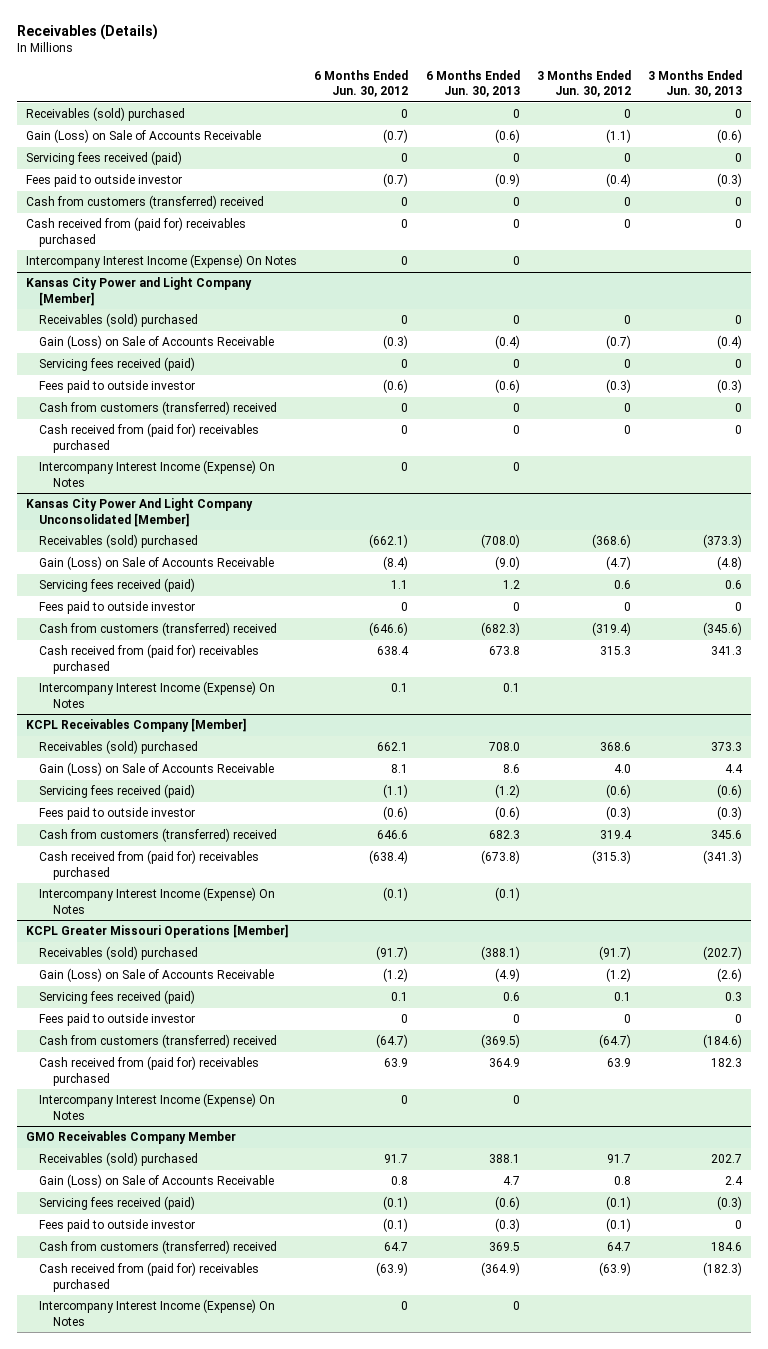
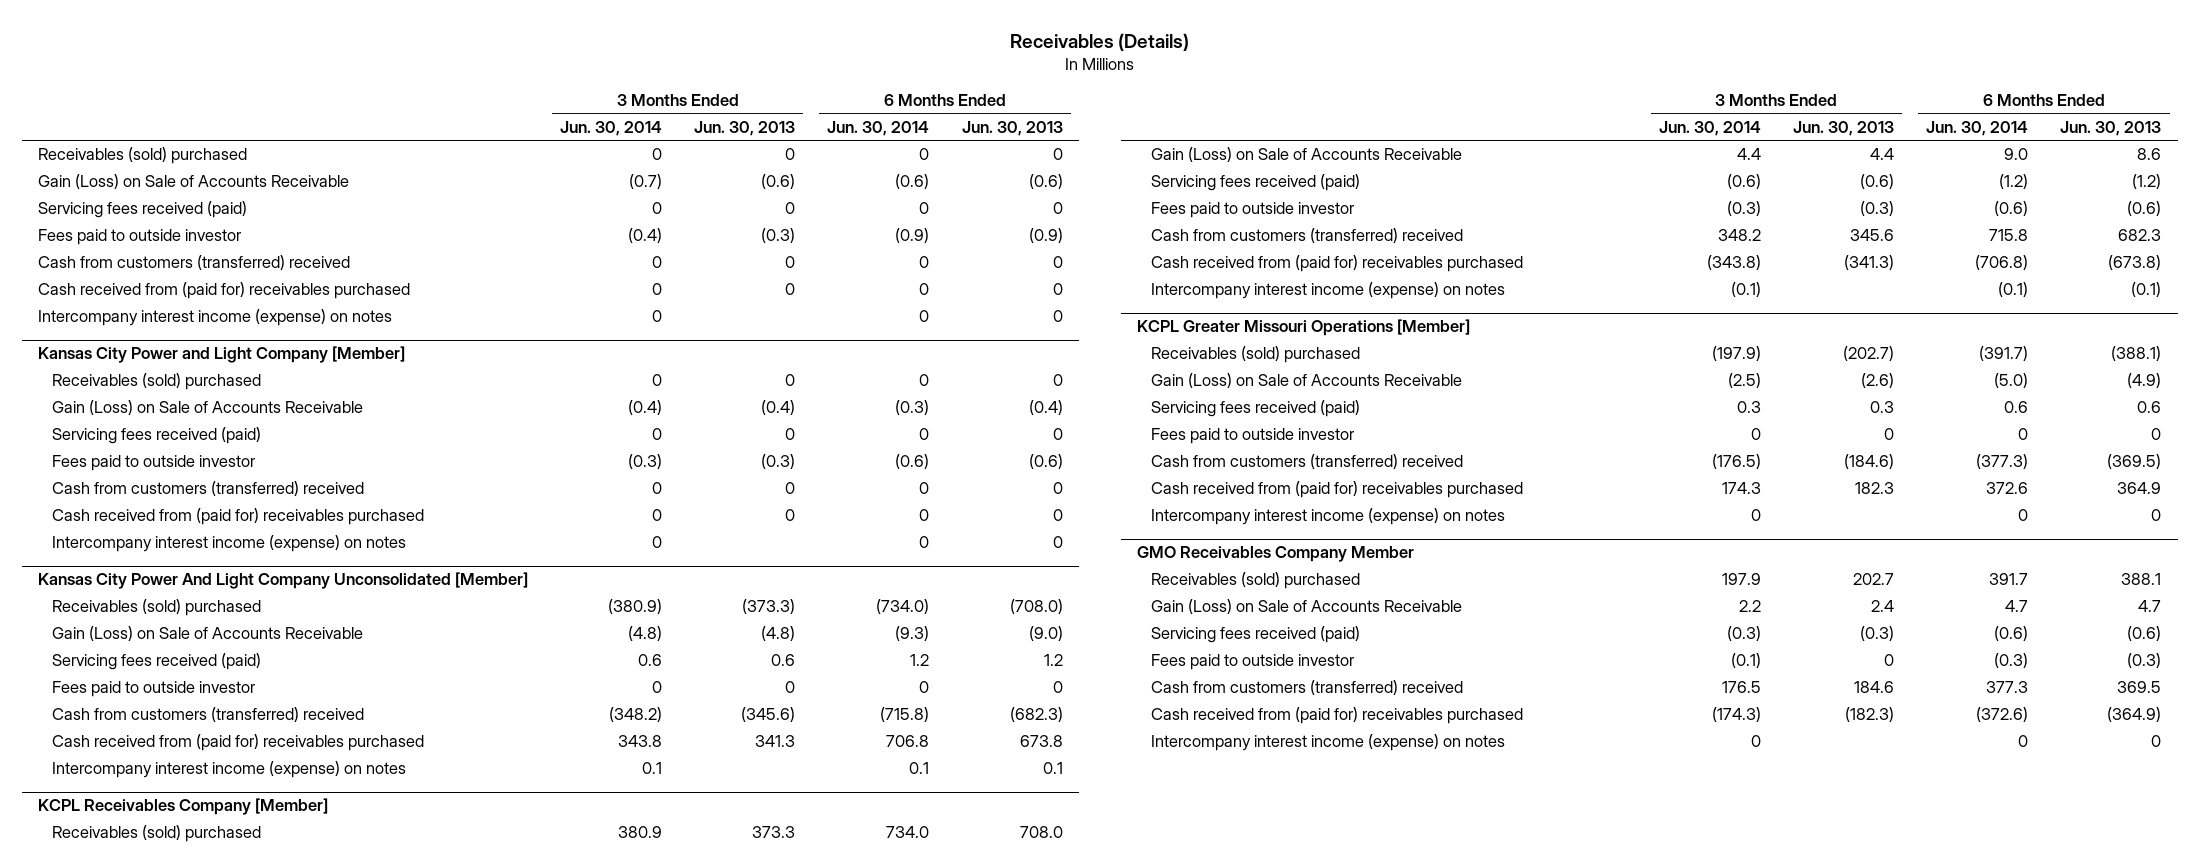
- | 6 Months Ended Jun. 30, 2012 | 6 Months Ended Jun. 30, 2013 | 3 Months Ended Jun. 30, 2012 | 3 Months Ended Jun. 30, 2013
+ | 3 Months Ended Jun. 30, 2014 | 3 Months Ended Jun. 30, 2013 | 6 Months Ended Jun. 30, 2014 | 6 Months Ended Jun. 30, 2013
- Intercompany Interest Income (Expense) On Notes | 0 | 0 | |
+ Intercompany interest income (expense) on notes | 0 | | 0 | 0
@ Kansas City Power and Light Company [Member]
- Intercompany Interest Income (Expense) On Notes | 0 | 0 | |
+ Intercompany interest income (expense) on notes | 0 | | 0 | 0
@ Kansas City Power And Light Company Unconsolidated [Member]
- Intercompany Interest Income (Expense) On Notes | 0.1 | 0.1 | |
+ Intercompany interest income (expense) on notes | 0.1 | | 0.1 | 0.1
@ KCPL Receivables Company [Member]
- Intercompany Interest Income (Expense) On Notes | (0.1) | (0.1) | |
+ Intercompany interest income (expense) on notes | (0.1) | | (0.1) | (0.1)
@ KCPL Greater Missouri Operations [Member]
- Intercompany Interest Income (Expense) On Notes | 0 | 0 | |
+ Intercompany interest income (expense) on notes | 0 | | 0 | 0
@ GMO Receivables Company Member
- Intercompany Interest Income (Expense) On Notes | 0 | 0 | |
+ Intercompany interest income (expense) on notes | 0 | | 0 | 0

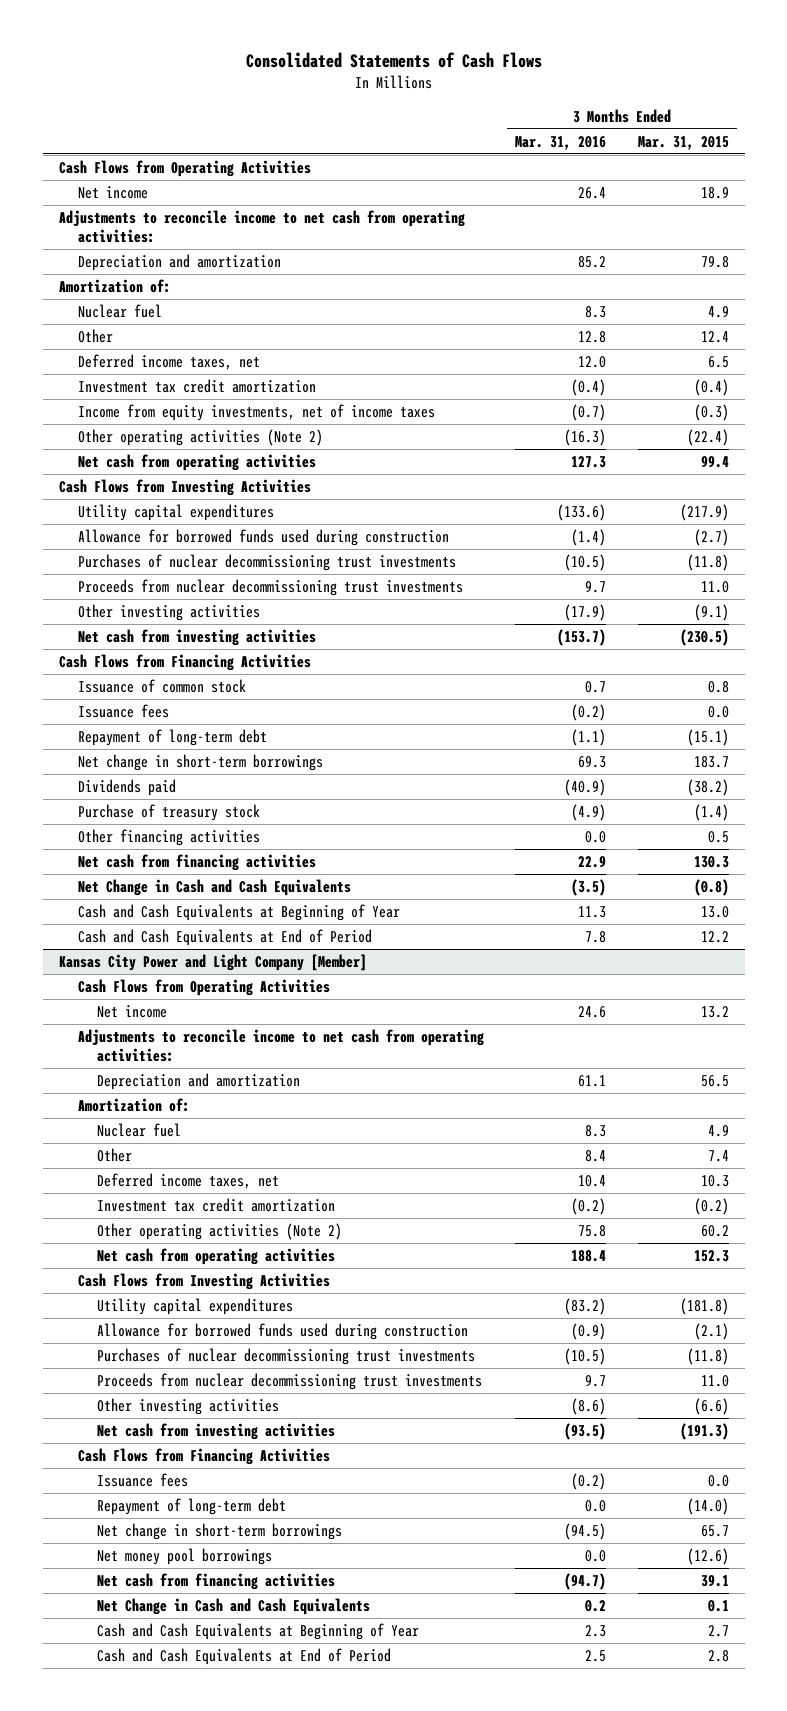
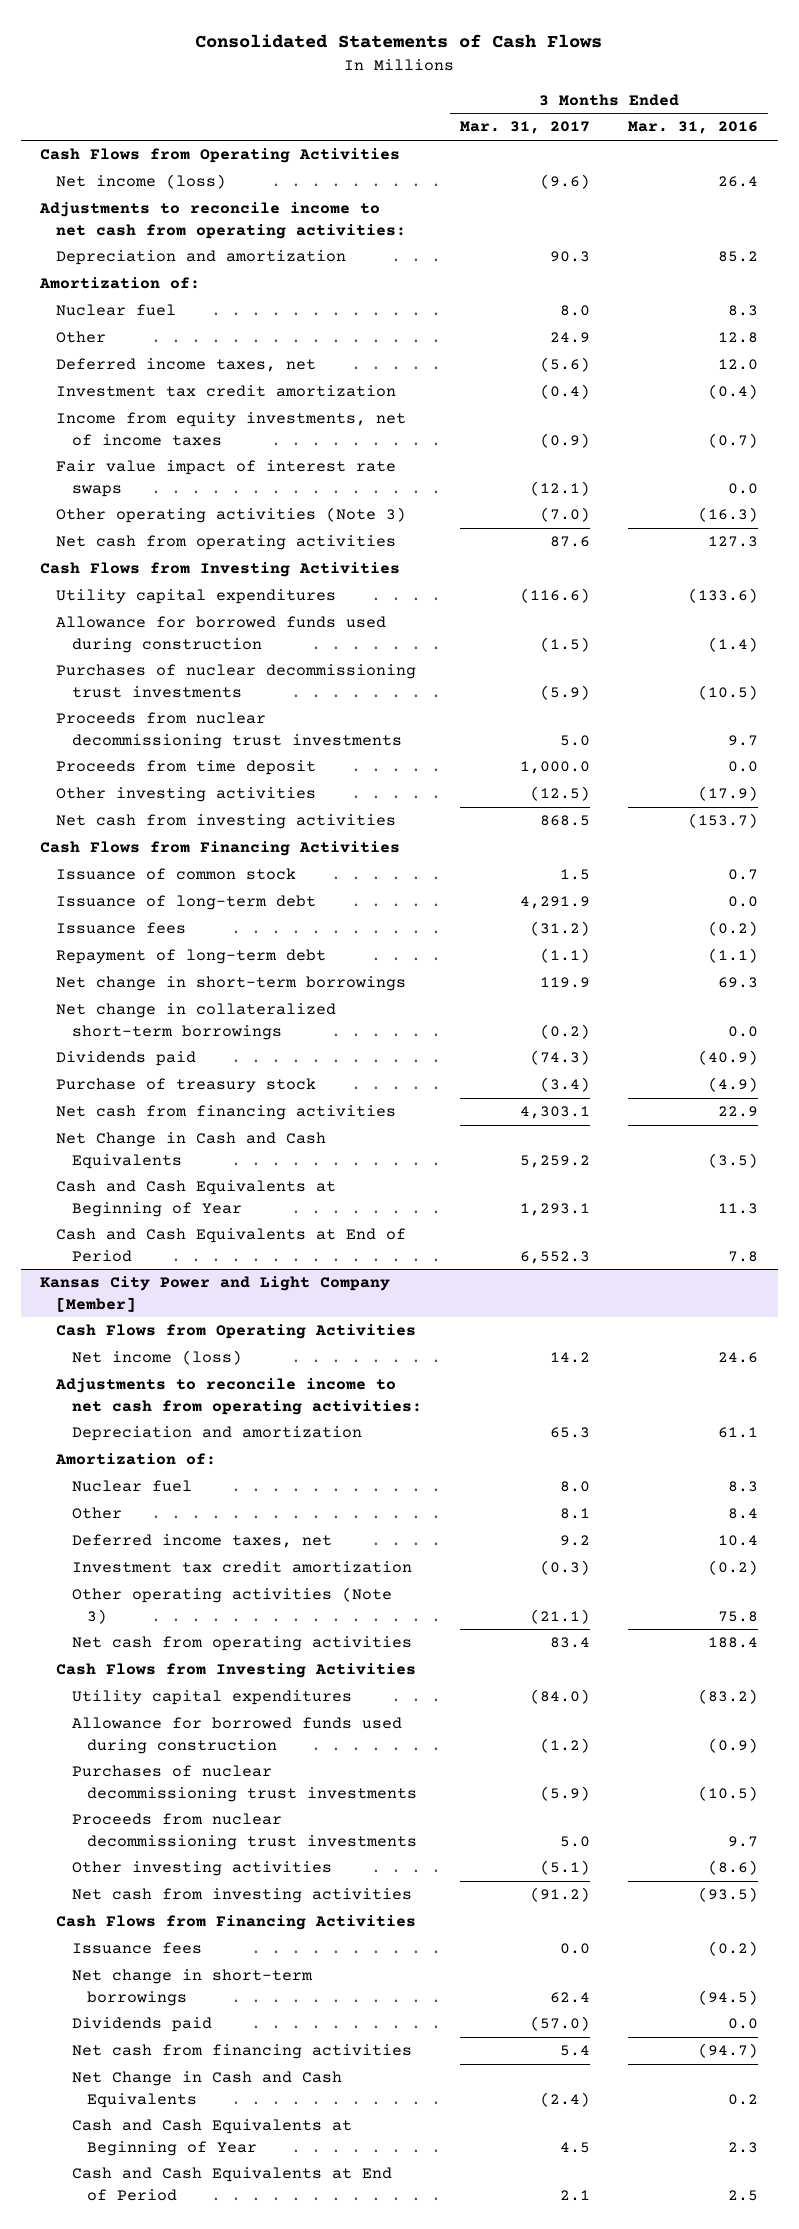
- | 3 Months Ended Mar. 31, 2016 | 3 Months Ended Mar. 31, 2015
+ | 3 Months Ended Mar. 31, 2017 | 3 Months Ended Mar. 31, 2016
- Net income | 26.4 | 18.9
+ Net income (loss) | (9.6) | 26.4
- Other operating activities (Note 2) | (16.3) | (22.4)
+ Fair value impact of interest rate swaps | (12.1) | 0.0
+ Other operating activities (Note 3) | (7.0) | (16.3)
+ Proceeds from time deposit | 1,000.0 | 0.0
+ Issuance of long-term debt | 4,291.9 | 0.0
+ Net change in collateralized short-term borrowings | (0.2) | 0.0
- Other financing activities | 0.0 | 0.5
@ Kansas City Power and Light Company [Member]
- Net income | 24.6 | 13.2
+ Net income (loss) | 14.2 | 24.6
- Other operating activities (Note 2) | 75.8 | 60.2
+ Other operating activities (Note 3) | (21.1) | 75.8
- Repayment of long-term debt | 0.0 | (14.0)
- Net money pool borrowings | 0.0 | (12.6)
+ Dividends paid | (57.0) | 0.0

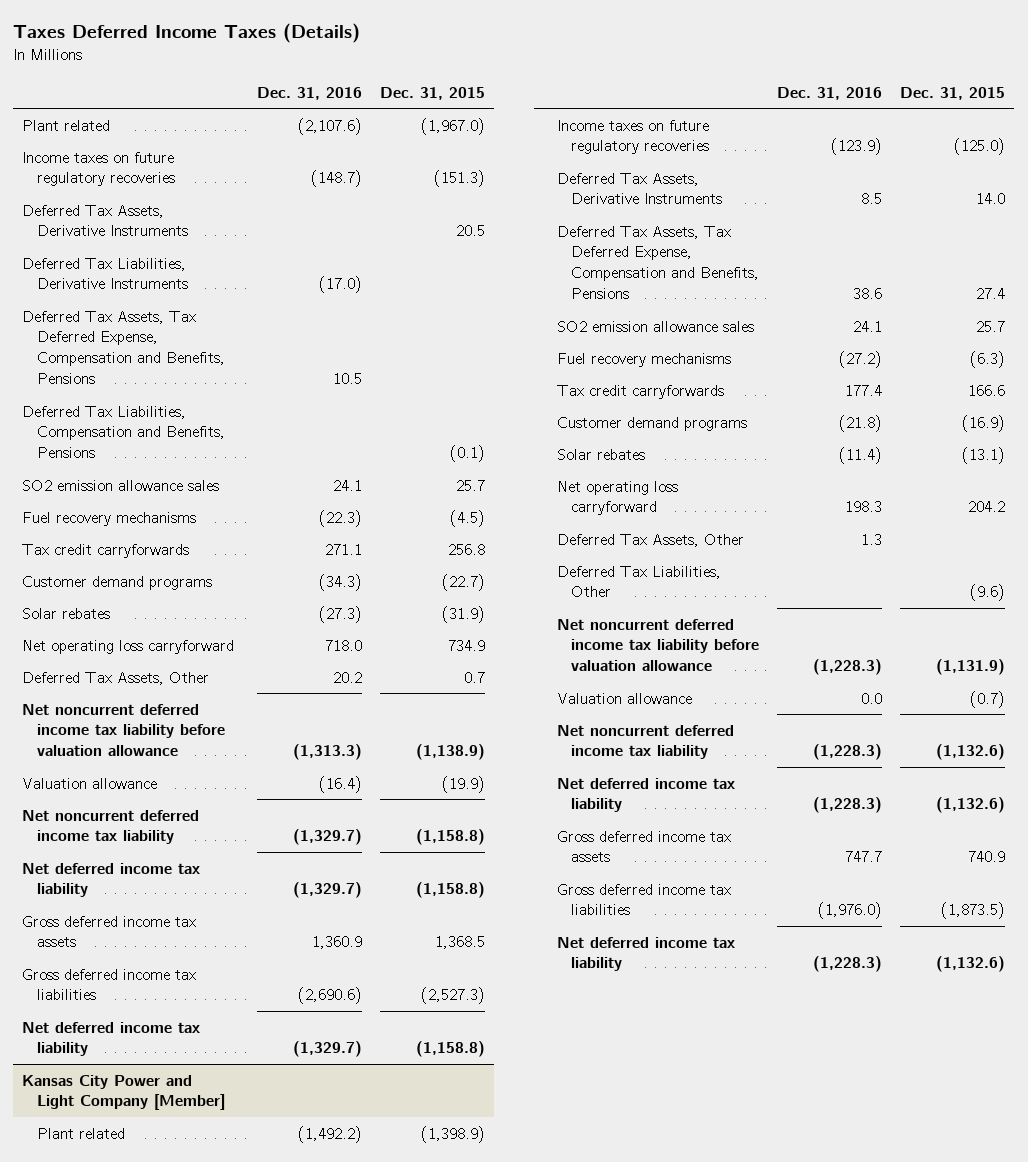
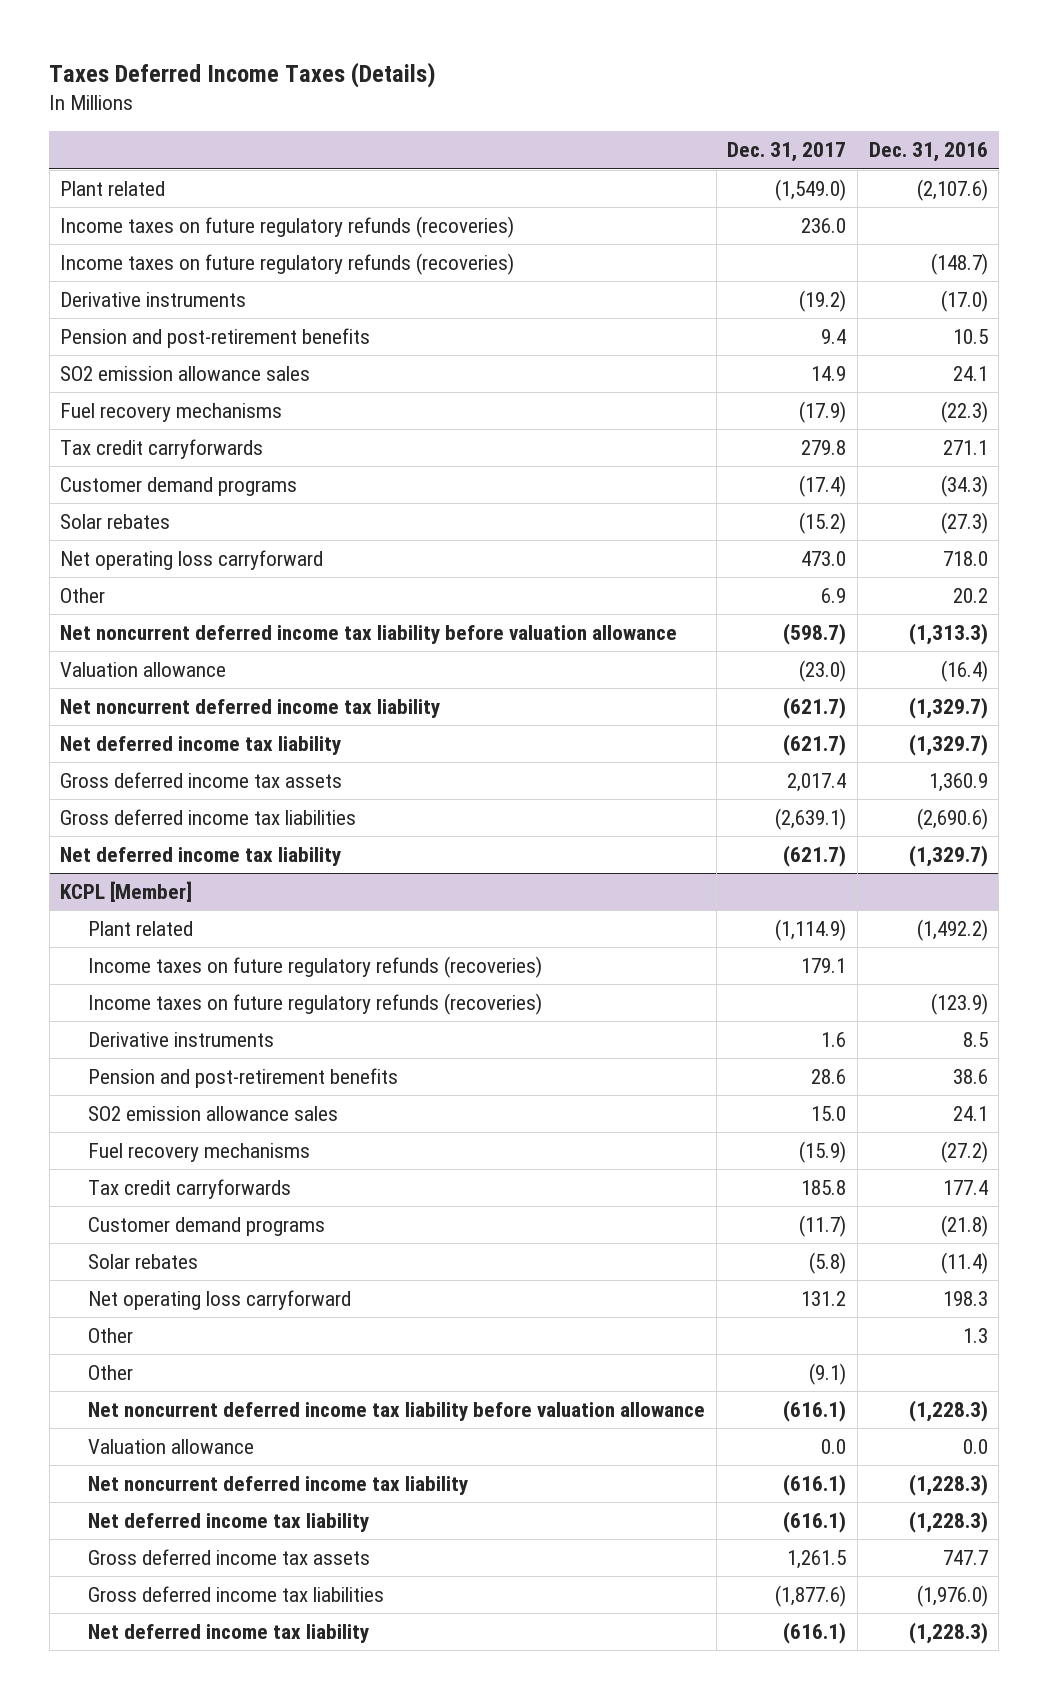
- | Dec. 31, 2016 | Dec. 31, 2015
+ | Dec. 31, 2017 | Dec. 31, 2016
- Income taxes on future regulatory recoveries | (148.7) | (151.3)
- Deferred Tax Assets, Derivative Instruments | | 20.5
- Deferred Tax Liabilities, Derivative Instruments | (17.0) |
- Deferred Tax Assets, Tax Deferred Expense, Compensation and Benefits, Pensions | 10.5 |
- Deferred Tax Liabilities, Compensation and Benefits, Pensions | | (0.1)
+ Income taxes on future regulatory refunds (recoveries) | 236.0 |
+ Income taxes on future regulatory refunds (recoveries) | | (148.7)
+ Derivative instruments | (19.2) | (17.0)
+ Pension and post-retirement benefits | 9.4 | 10.5
- Deferred Tax Assets, Other | 20.2 | 0.7
+ Other | 6.9 | 20.2
- Kansas City Power and Light Company [Member]
+ KCPL [Member]
- Income taxes on future regulatory recoveries | (123.9) | (125.0)
- Deferred Tax Assets, Derivative Instruments | 8.5 | 14.0
- Deferred Tax Assets, Tax Deferred Expense, Compensation and Benefits, Pensions | 38.6 | 27.4
+ Income taxes on future regulatory refunds (recoveries) | 179.1 |
+ Income taxes on future regulatory refunds (recoveries) | | (123.9)
+ Derivative instruments | 1.6 | 8.5
+ Pension and post-retirement benefits | 28.6 | 38.6
- Deferred Tax Assets, Other | 1.3 |
- Deferred Tax Liabilities, Other | | (9.6)
+ Other | | 1.3
+ Other | (9.1) |

